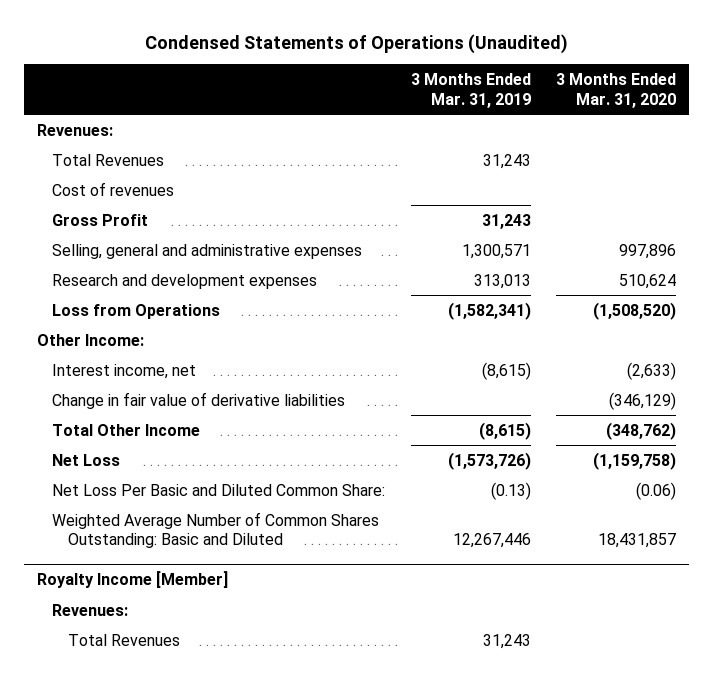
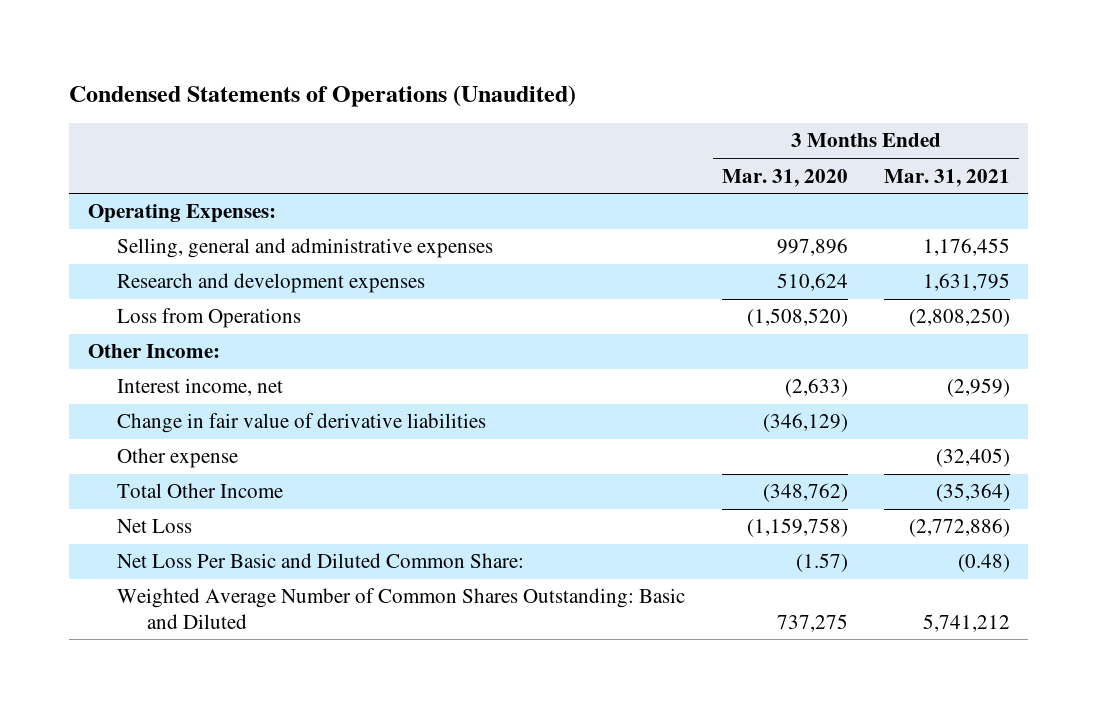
- | 3 Months Ended Mar. 31, 2019 | 3 Months Ended Mar. 31, 2020
+ | 3 Months Ended Mar. 31, 2020 | 3 Months Ended Mar. 31, 2021
- Revenues:
- Total Revenues | 31,243 |
- Cost of revenues
- Gross Profit | 31,243 |
+ Operating Expenses:
+ Other expense | | (32,405)
- Net Loss Per Basic and Diluted Common Share: | (0.13) | (0.06)
- Weighted Average Number of Common Shares Outstanding: Basic and Diluted | 12,267,446 | 18,431,857
- Royalty Income [Member]
- Revenues:
- Total Revenues | 31,243 |
+ Net Loss Per Basic and Diluted Common Share: | (1.57) | (0.48)
+ Weighted Average Number of Common Shares Outstanding: Basic and Diluted | 737,275 | 5,741,212

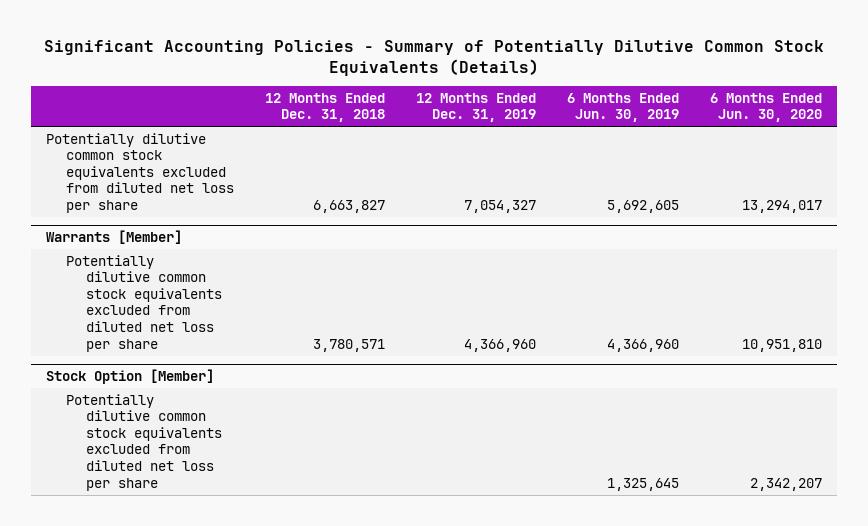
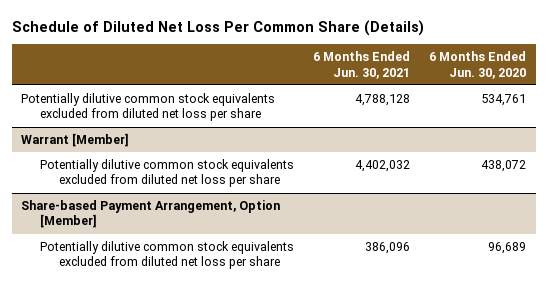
- Significant Accounting Policies - Summary of Potentially Dilutive Common Stock Equivalents (Details)
+ Schedule of Diluted Net Loss Per Common Share (Details)
- | 12 Months Ended Dec. 31, 2018 | 12 Months Ended Dec. 31, 2019 | 6 Months Ended Jun. 30, 2019 | 6 Months Ended Jun. 30, 2020
+ | 6 Months Ended Jun. 30, 2021 | 6 Months Ended Jun. 30, 2020
- Potentially dilutive common stock equivalents excluded from diluted net loss per share | 6,663,827 | 7,054,327 | 5,692,605 | 13,294,017
- Warrants [Member]
- Potentially dilutive common stock equivalents excluded from diluted net loss per share | 3,780,571 | 4,366,960 | 4,366,960 | 10,951,810
- Stock Option [Member]
- Potentially dilutive common stock equivalents excluded from diluted net loss per share | | | 1,325,645 | 2,342,207
+ Potentially dilutive common stock equivalents excluded from diluted net loss per share | 4,788,128 | 534,761
+ Warrant [Member]
+ Potentially dilutive common stock equivalents excluded from diluted net loss per share | 4,402,032 | 438,072
+ Share-based Payment Arrangement, Option [Member]
+ Potentially dilutive common stock equivalents excluded from diluted net loss per share | 386,096 | 96,689

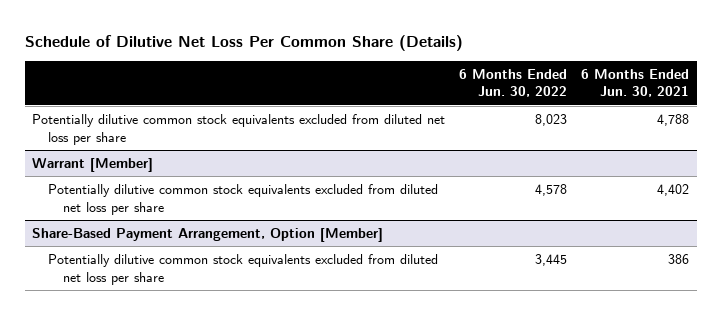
- Schedule of Diluted Net Loss Per Common Share (Details)
+ Schedule of Dilutive Net Loss Per Common Share (Details)
- | 6 Months Ended Jun. 30, 2021 | 6 Months Ended Jun. 30, 2020
+ | 6 Months Ended Jun. 30, 2022 | 6 Months Ended Jun. 30, 2021
- Potentially dilutive common stock equivalents excluded from diluted net loss per share | 4,788,128 | 534,761
+ Potentially dilutive common stock equivalents excluded from diluted net loss per share | 8,023 | 4,788
@ Warrant [Member]
- Potentially dilutive common stock equivalents excluded from diluted net loss per share | 4,402,032 | 438,072
- Share-based Payment Arrangement, Option [Member]
- Potentially dilutive common stock equivalents excluded from diluted net loss per share | 386,096 | 96,689
@ Warrant [Member]
+ Potentially dilutive common stock equivalents excluded from diluted net loss per share | 4,578 | 4,402
+ Share-Based Payment Arrangement, Option [Member]
+ Potentially dilutive common stock equivalents excluded from diluted net loss per share | 3,445 | 386

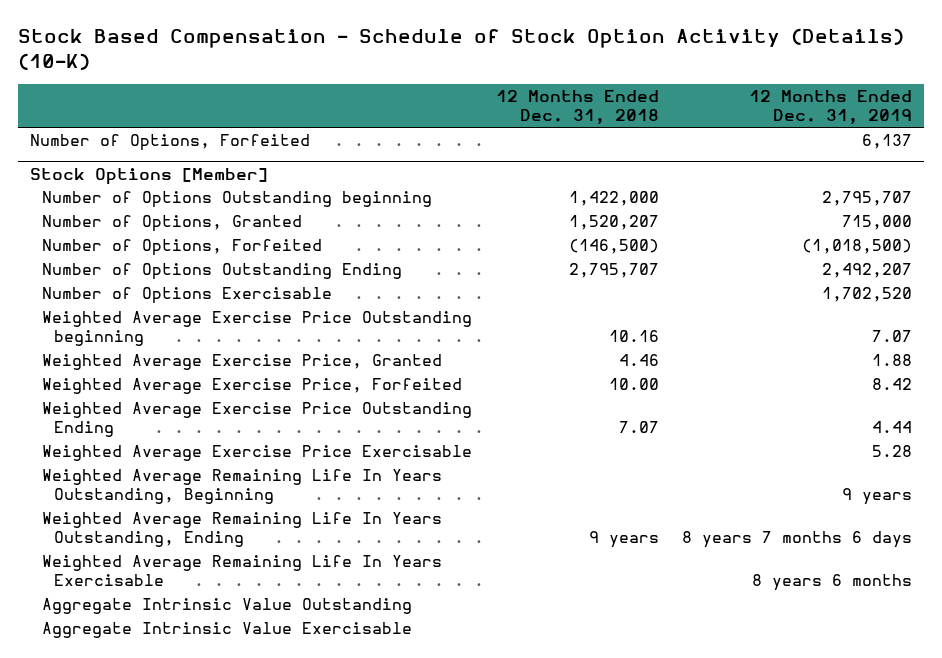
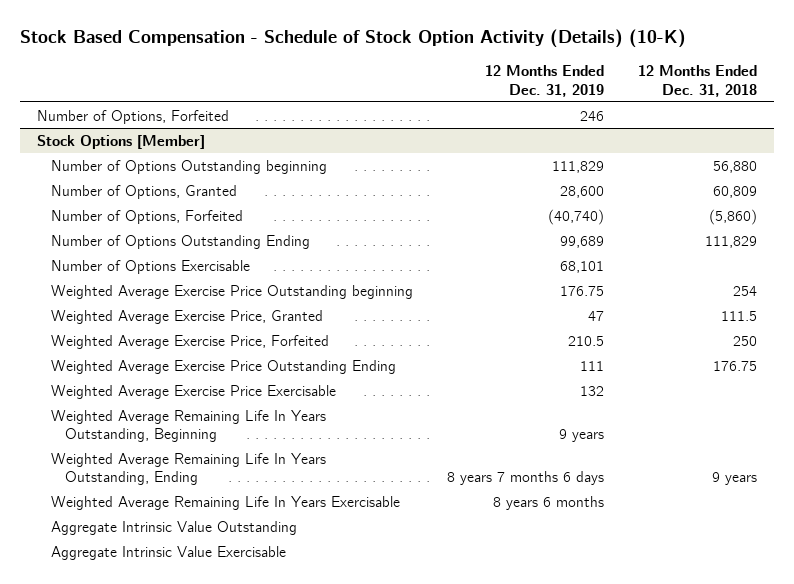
- | 12 Months Ended Dec. 31, 2018 | 12 Months Ended Dec. 31, 2019
+ | 12 Months Ended Dec. 31, 2019 | 12 Months Ended Dec. 31, 2018
- Number of Options, Forfeited | | 6,137
+ Number of Options, Forfeited | 246 |
@ Stock Options [Member]
- Number of Options Outstanding beginning | 1,422,000 | 2,795,707
- Number of Options, Granted | 1,520,207 | 715,000
- Number of Options, Forfeited | (146,500) | (1,018,500)
- Number of Options Outstanding Ending | 2,795,707 | 2,492,207
- Number of Options Exercisable | | 1,702,520
- Weighted Average Exercise Price Outstanding beginning | 10.16 | 7.07
- Weighted Average Exercise Price, Granted | 4.46 | 1.88
- Weighted Average Exercise Price, Forfeited | 10.00 | 8.42
- Weighted Average Exercise Price Outstanding Ending | 7.07 | 4.44
- Weighted Average Exercise Price Exercisable | | 5.28
+ Number of Options Outstanding beginning | 111,829 | 56,880
+ Number of Options, Granted | 28,600 | 60,809
+ Number of Options, Forfeited | (40,740) | (5,860)
+ Number of Options Outstanding Ending | 99,689 | 111,829
+ Number of Options Exercisable | 68,101 |
+ Weighted Average Exercise Price Outstanding beginning | 176.75 | 254
+ Weighted Average Exercise Price, Granted | 47 | 111.5
+ Weighted Average Exercise Price, Forfeited | 210.5 | 250
+ Weighted Average Exercise Price Outstanding Ending | 111 | 176.75
+ Weighted Average Exercise Price Exercisable | 132 |

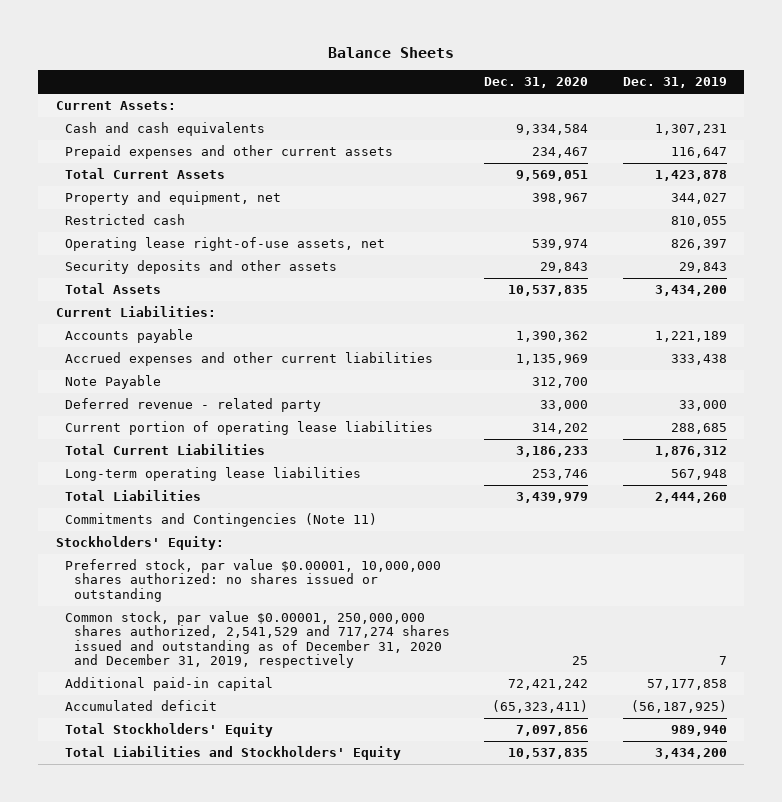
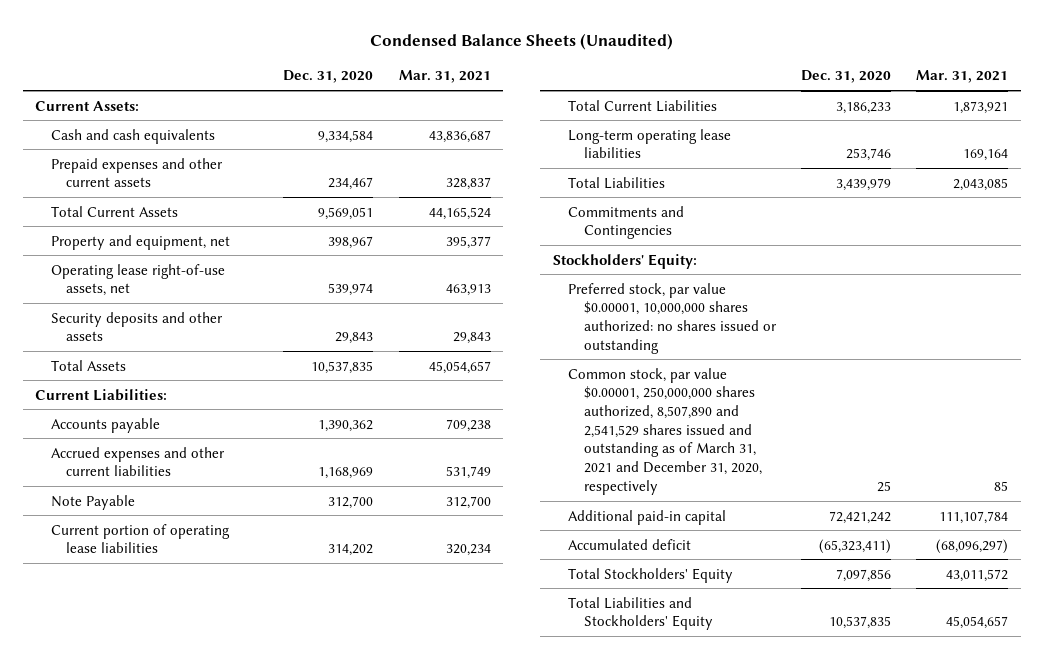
- Balance Sheets
+ Condensed Balance Sheets (Unaudited)
- | Dec. 31, 2020 | Dec. 31, 2019
+ | Dec. 31, 2020 | Mar. 31, 2021
- Restricted cash | | 810,055
- Accrued expenses and other current liabilities | 1,135,969 | 333,438
+ Accrued expenses and other current liabilities | 1,168,969 | 531,749
- Deferred revenue - related party | 33,000 | 33,000
- Commitments and Contingencies (Note 11)
+ Commitments and Contingencies
- Common stock, par value $0.00001, 250,000,000 shares authorized, 2,541,529 and 717,274 shares issued and outstanding as of December 31, 2020 and December 31, 2019, respectively | 25 | 7
+ Common stock, par value $0.00001, 250,000,000 shares authorized, 8,507,890 and 2,541,529 shares issued and outstanding as of March 31, 2021 and December 31, 2020, respectively | 25 | 85

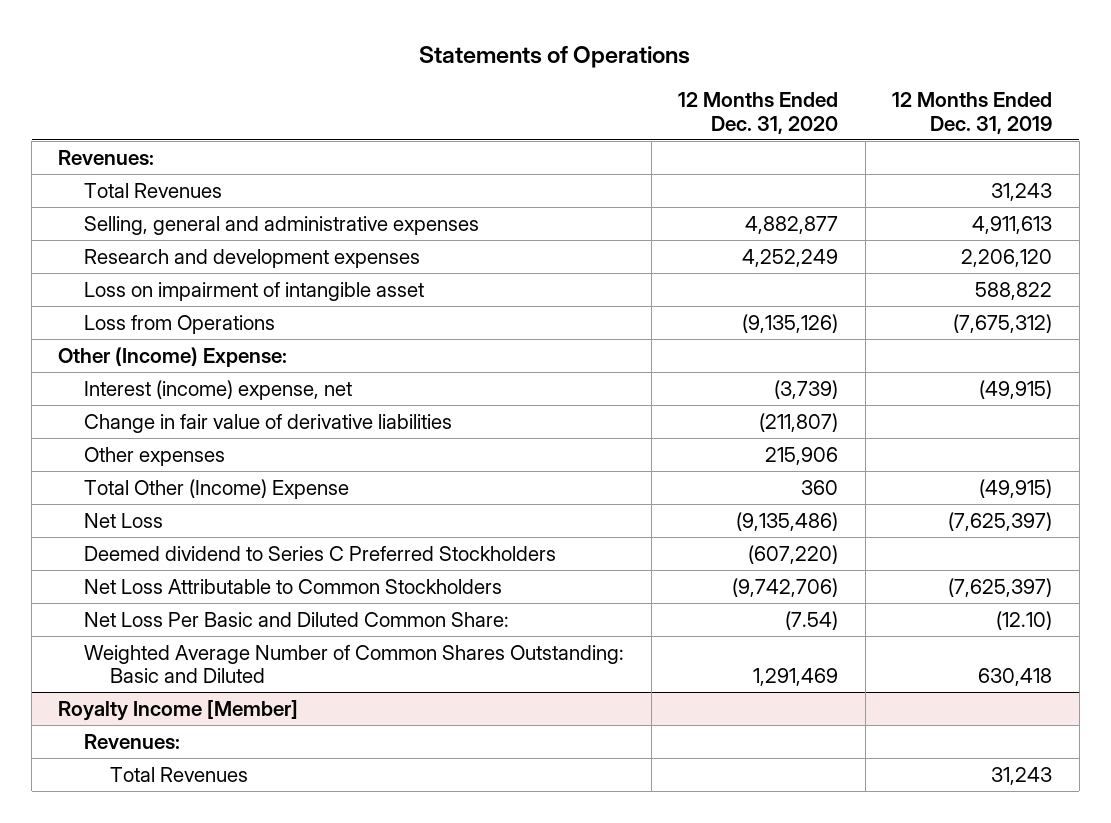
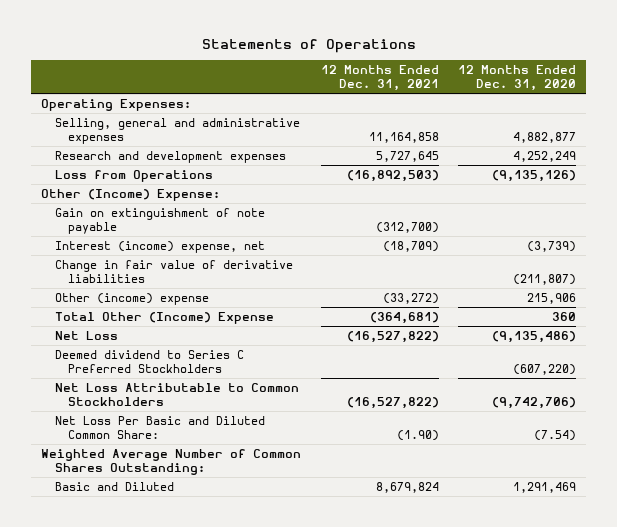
- | 12 Months Ended Dec. 31, 2020 | 12 Months Ended Dec. 31, 2019
+ | 12 Months Ended Dec. 31, 2021 | 12 Months Ended Dec. 31, 2020
- Revenues:
- Total Revenues | | 31,243
+ Operating Expenses:
- Loss on impairment of intangible asset | | 588,822
+ Gain on extinguishment of note payable | (312,700) |
- Other expenses | 215,906 |
+ Other (income) expense | (33,272) | 215,906
- Weighted Average Number of Common Shares Outstanding: Basic and Diluted | 1,291,469 | 630,418
- Royalty Income [Member]
- Revenues:
- Total Revenues | | 31,243
+ Weighted Average Number of Common Shares Outstanding:
+ Basic and Diluted | 8,679,824 | 1,291,469

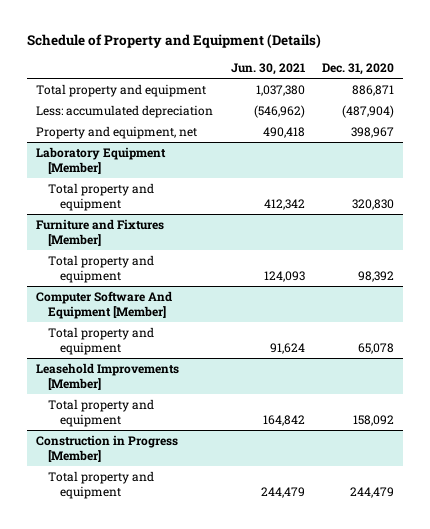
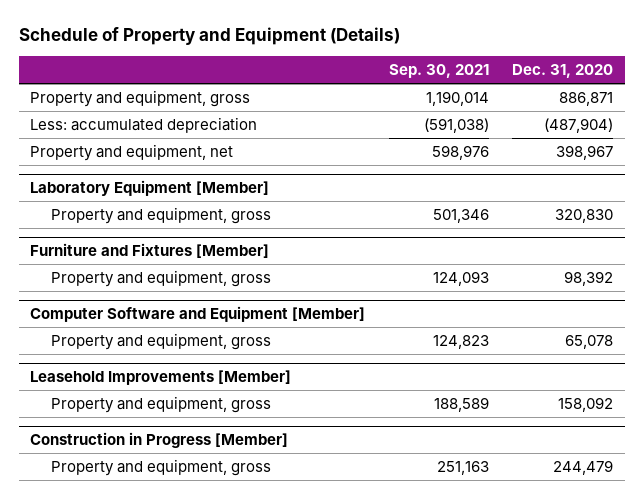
- | Jun. 30, 2021 | Dec. 31, 2020
+ | Sep. 30, 2021 | Dec. 31, 2020
- Total property and equipment | 1,037,380 | 886,871
+ Property and equipment, gross | 1,190,014 | 886,871
@ Laboratory Equipment [Member]
- Total property and equipment | 412,342 | 320,830
+ Property and equipment, gross | 501,346 | 320,830
@ Furniture and Fixtures [Member]
- Total property and equipment | 124,093 | 98,392
- Computer Software And Equipment [Member]
- Total property and equipment | 91,624 | 65,078
@ Furniture and Fixtures [Member]
+ Property and equipment, gross | 124,093 | 98,392
+ Computer Software and Equipment [Member]
+ Property and equipment, gross | 124,823 | 65,078
@ Leasehold Improvements [Member]
- Total property and equipment | 164,842 | 158,092
+ Property and equipment, gross | 188,589 | 158,092
@ Construction in Progress [Member]
- Total property and equipment | 244,479 | 244,479
+ Property and equipment, gross | 251,163 | 244,479

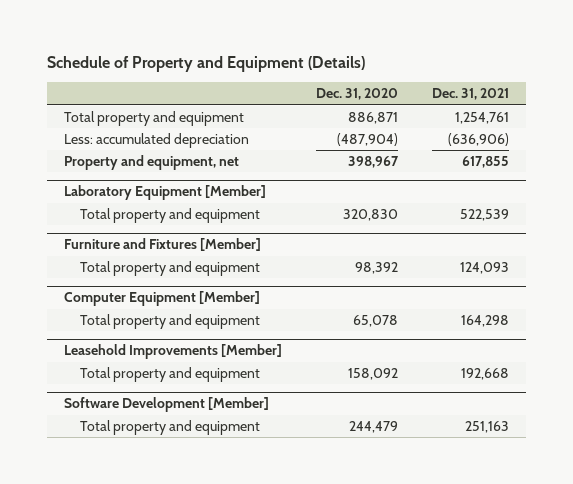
- | Sep. 30, 2021 | Dec. 31, 2020
+ | Dec. 31, 2020 | Dec. 31, 2021
- Property and equipment, gross | 1,190,014 | 886,871
+ Total property and equipment | 886,871 | 1,254,761
@ Laboratory Equipment [Member]
- Property and equipment, gross | 501,346 | 320,830
+ Total property and equipment | 320,830 | 522,539
@ Furniture and Fixtures [Member]
- Property and equipment, gross | 124,093 | 98,392
- Computer Software and Equipment [Member]
- Property and equipment, gross | 124,823 | 65,078
@ Furniture and Fixtures [Member]
+ Total property and equipment | 98,392 | 124,093
+ Computer Equipment [Member]
+ Total property and equipment | 65,078 | 164,298
@ Leasehold Improvements [Member]
- Property and equipment, gross | 188,589 | 158,092
- Construction in Progress [Member]
- Property and equipment, gross | 251,163 | 244,479
@ Leasehold Improvements [Member]
+ Total property and equipment | 158,092 | 192,668
+ Software Development [Member]
+ Total property and equipment | 244,479 | 251,163

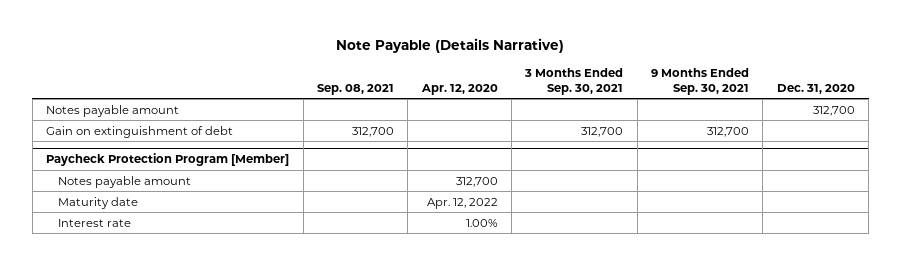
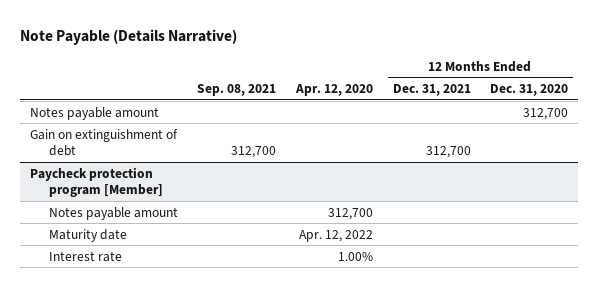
- | Sep. 08, 2021 | Apr. 12, 2020 | 3 Months Ended Sep. 30, 2021 | 9 Months Ended Sep. 30, 2021 | Dec. 31, 2020
+ | Sep. 08, 2021 | Apr. 12, 2020 | 12 Months Ended Dec. 31, 2021 | 12 Months Ended Dec. 31, 2020
- Paycheck Protection Program [Member]
+ Paycheck protection program [Member]

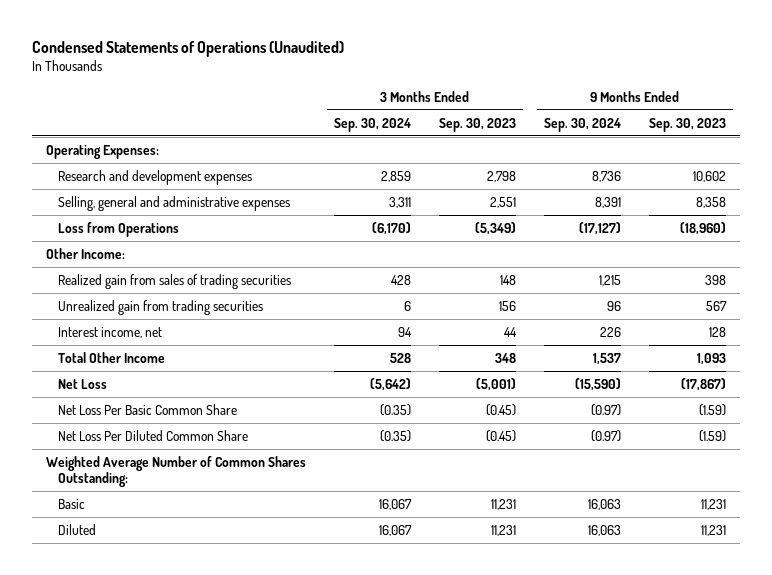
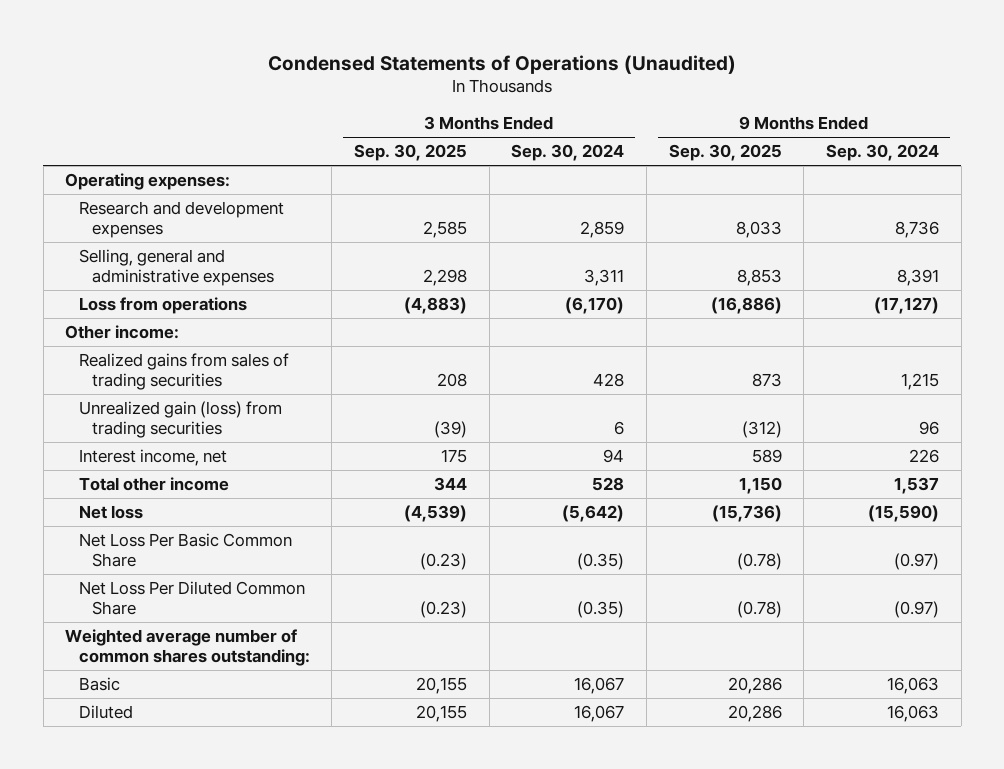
- | 3 Months Ended Sep. 30, 2024 | 3 Months Ended Sep. 30, 2023 | 9 Months Ended Sep. 30, 2024 | 9 Months Ended Sep. 30, 2023
+ | 3 Months Ended Sep. 30, 2025 | 3 Months Ended Sep. 30, 2024 | 9 Months Ended Sep. 30, 2025 | 9 Months Ended Sep. 30, 2024
- Operating Expenses:
+ Operating expenses:
- Loss from Operations | (6,170) | (5,349) | (17,127) | (18,960)
- Other Income:
- Realized gain from sales of trading securities | 428 | 148 | 1,215 | 398
- Unrealized gain from trading securities | 6 | 156 | 96 | 567
+ Loss from operations | (4,883) | (6,170) | (16,886) | (17,127)
+ Other income:
+ Realized gains from sales of trading securities | 208 | 428 | 873 | 1,215
+ Unrealized gain (loss) from trading securities | (39) | 6 | (312) | 96
- Total Other Income | 528 | 348 | 1,537 | 1,093
- Net Loss | (5,642) | (5,001) | (15,590) | (17,867)
+ Total other income | 344 | 528 | 1,150 | 1,537
+ Net loss | (4,539) | (5,642) | (15,736) | (15,590)
- Weighted Average Number of Common Shares Outstanding:
+ Weighted average number of common shares outstanding:

